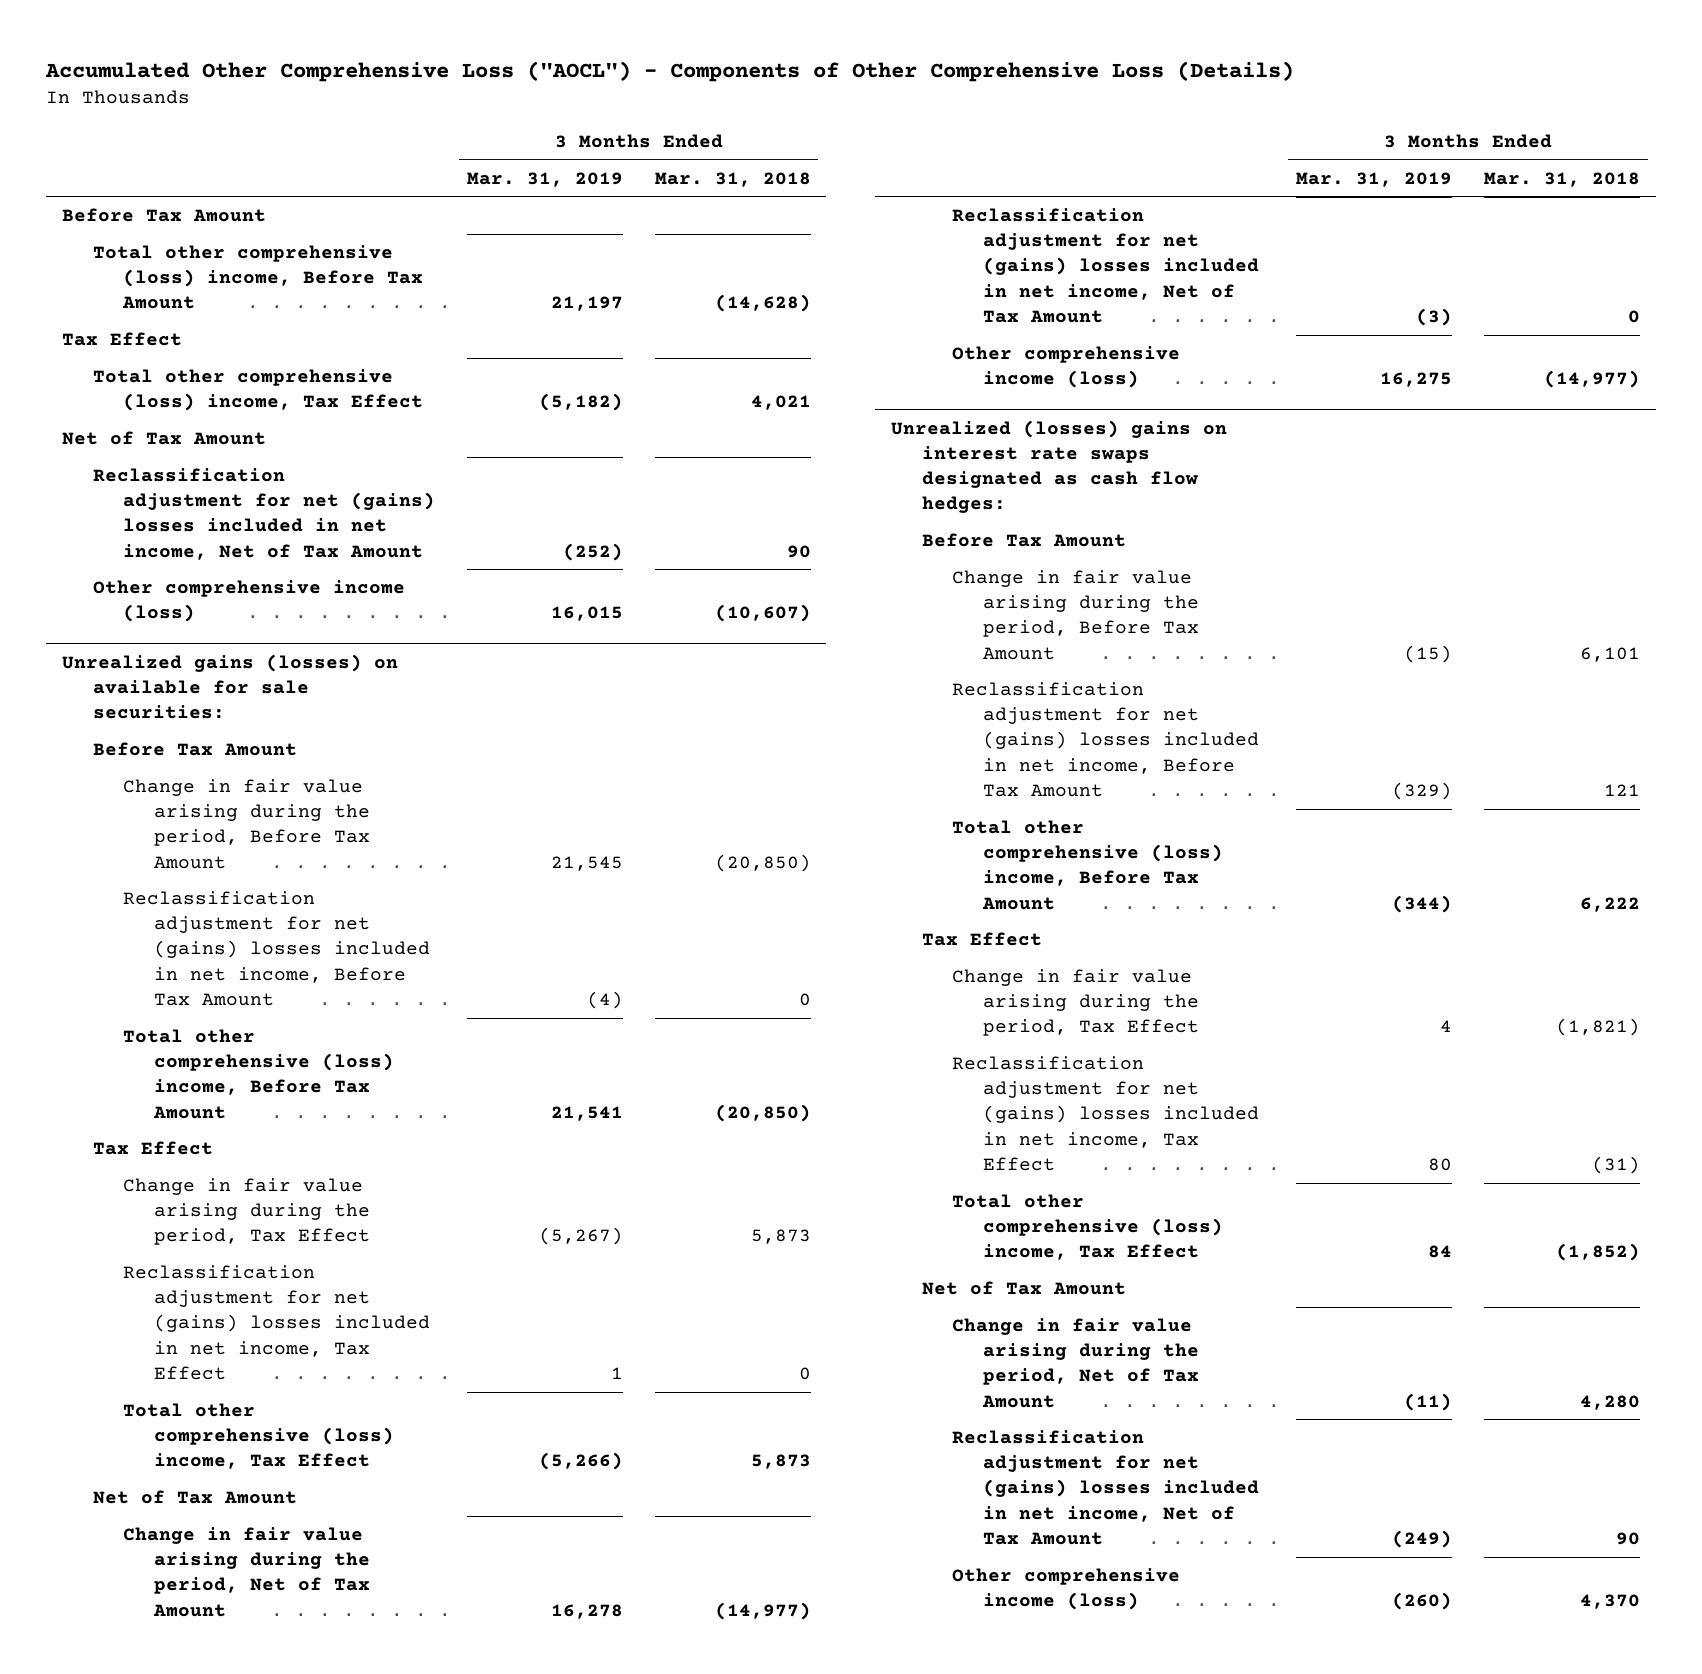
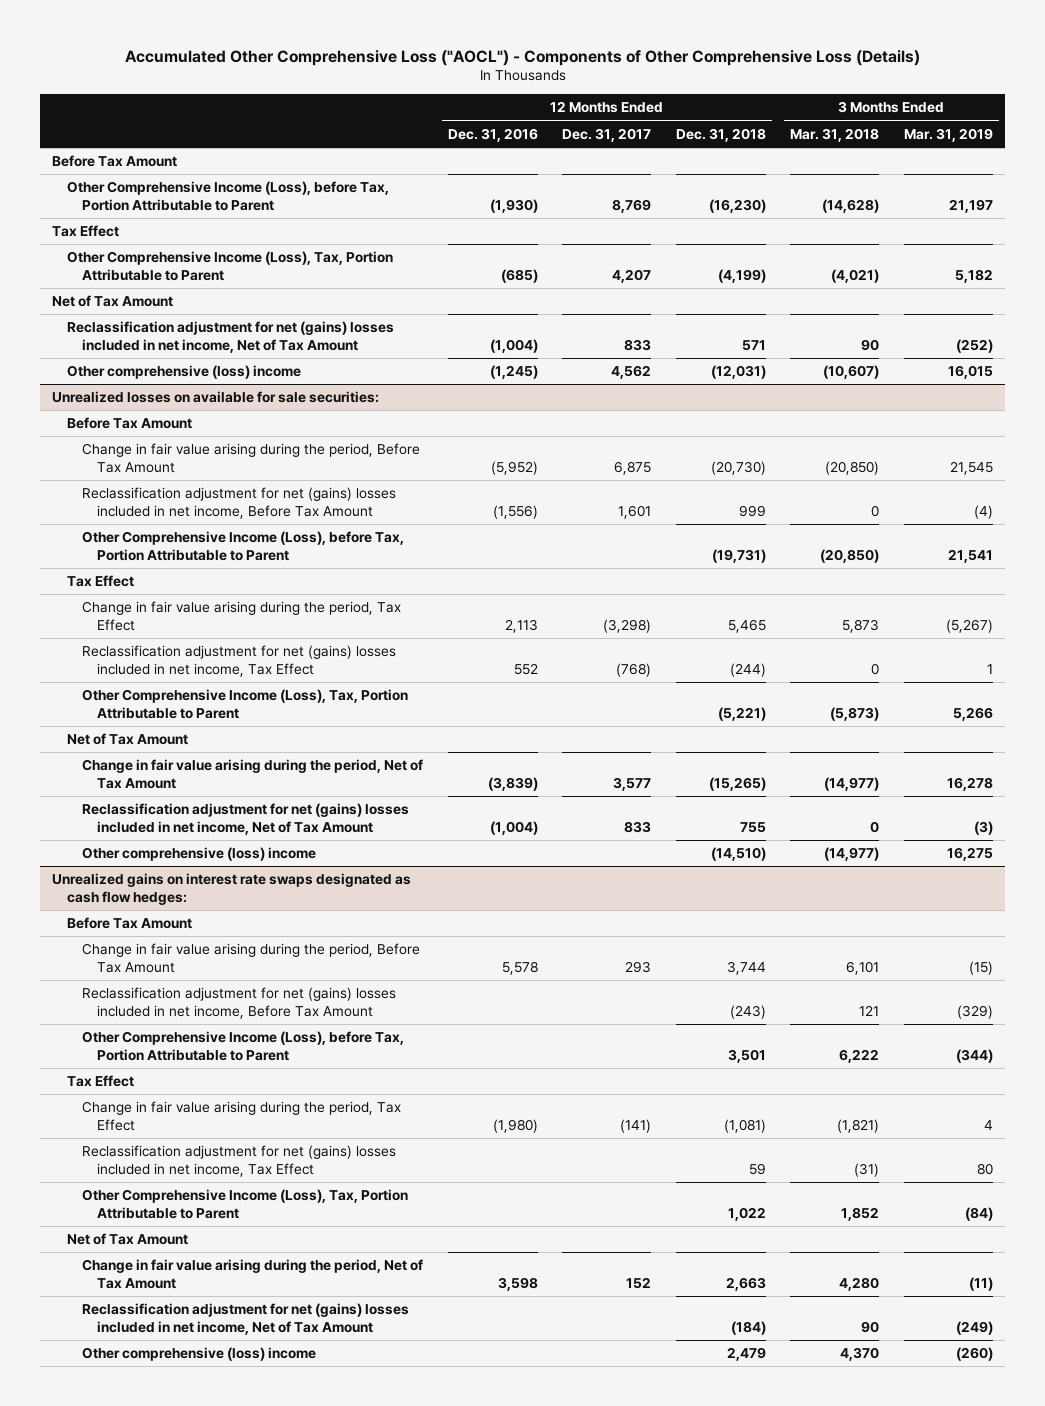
- | 3 Months Ended Mar. 31, 2019 | 3 Months Ended Mar. 31, 2018
+ | 12 Months Ended Dec. 31, 2016 | 12 Months Ended Dec. 31, 2017 | 12 Months Ended Dec. 31, 2018 | 3 Months Ended Mar. 31, 2018 | 3 Months Ended Mar. 31, 2019
- Total other comprehensive (loss) income, Before Tax Amount | 21,197 | (14,628)
+ Other Comprehensive Income (Loss), before Tax, Portion Attributable to Parent | (1,930) | 8,769 | (16,230) | (14,628) | 21,197
- Total other comprehensive (loss) income, Tax Effect | (5,182) | 4,021
+ Other Comprehensive Income (Loss), Tax, Portion Attributable to Parent | (685) | 4,207 | (4,199) | (4,021) | 5,182
- Other comprehensive income (loss) | 16,015 | (10,607)
- Unrealized gains (losses) on available for sale securities:
+ Other comprehensive (loss) income | (1,245) | 4,562 | (12,031) | (10,607) | 16,015
+ Unrealized losses on available for sale securities:
- Total other comprehensive (loss) income, Before Tax Amount | 21,541 | (20,850)
+ Other Comprehensive Income (Loss), before Tax, Portion Attributable to Parent | | | (19,731) | (20,850) | 21,541
- Total other comprehensive (loss) income, Tax Effect | (5,266) | 5,873
+ Other Comprehensive Income (Loss), Tax, Portion Attributable to Parent | | | (5,221) | (5,873) | 5,266
- Other comprehensive income (loss) | 16,275 | (14,977)
- Unrealized (losses) gains on interest rate swaps designated as cash flow hedges:
+ Other comprehensive (loss) income | | | (14,510) | (14,977) | 16,275
+ Unrealized gains on interest rate swaps designated as cash flow hedges:
- Total other comprehensive (loss) income, Before Tax Amount | (344) | 6,222
+ Other Comprehensive Income (Loss), before Tax, Portion Attributable to Parent | | | 3,501 | 6,222 | (344)
- Total other comprehensive (loss) income, Tax Effect | 84 | (1,852)
+ Other Comprehensive Income (Loss), Tax, Portion Attributable to Parent | | | 1,022 | 1,852 | (84)
- Other comprehensive income (loss) | (260) | 4,370
+ Other comprehensive (loss) income | | | 2,479 | 4,370 | (260)

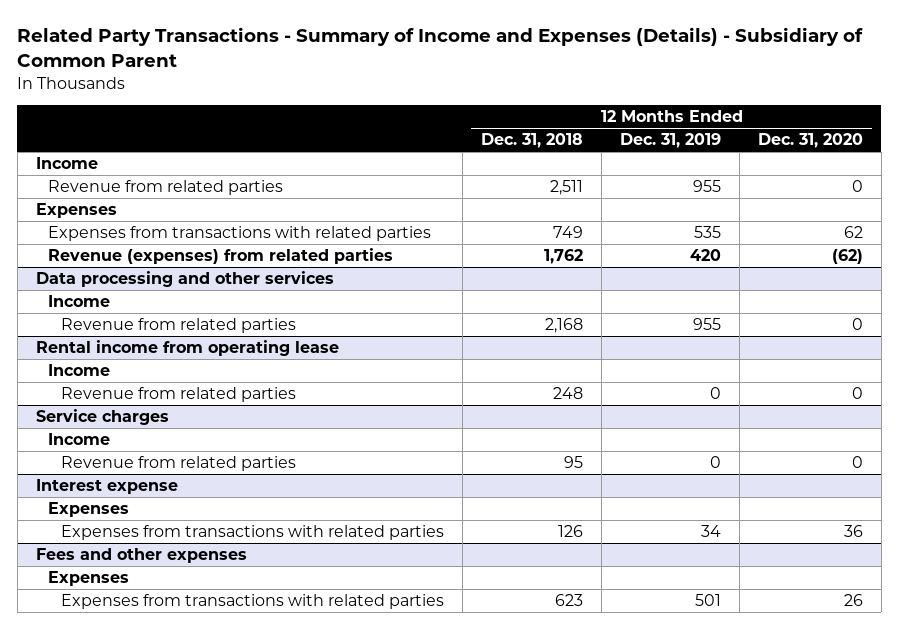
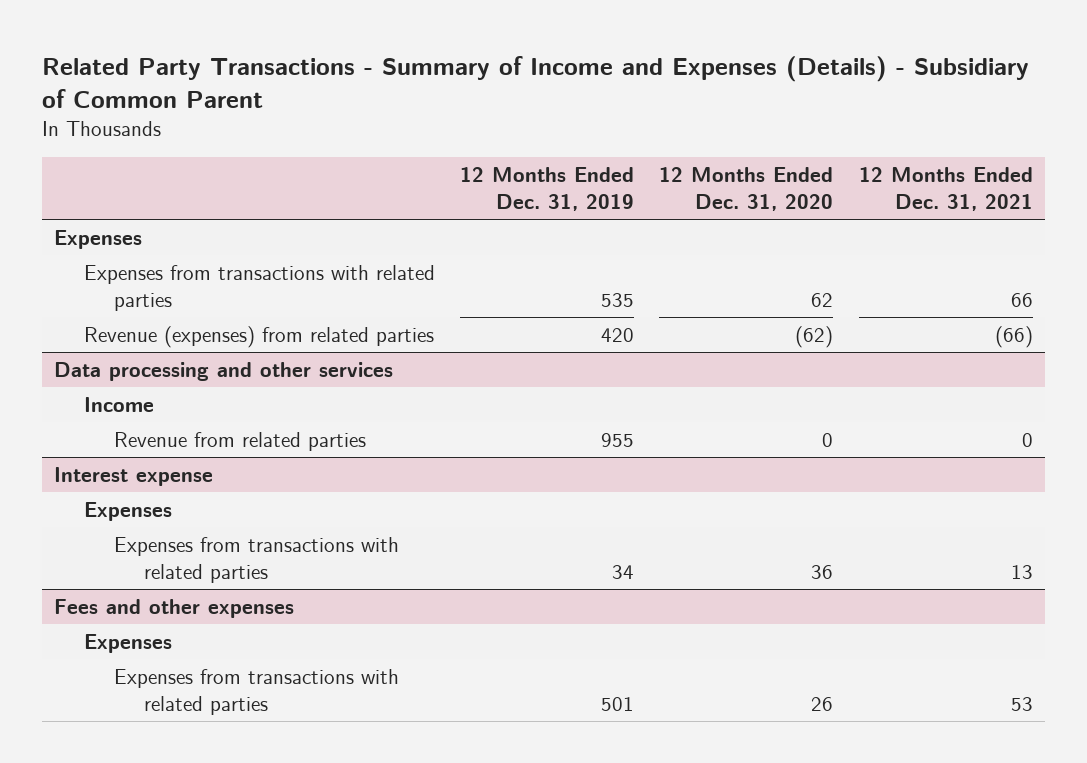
- | 12 Months Ended Dec. 31, 2018 | 12 Months Ended Dec. 31, 2019 | 12 Months Ended Dec. 31, 2020
+ | 12 Months Ended Dec. 31, 2019 | 12 Months Ended Dec. 31, 2020 | 12 Months Ended Dec. 31, 2021
- Income
- Revenue from related parties | 2,511 | 955 | 0
- Rental income from operating lease
- Income
- Revenue from related parties | 248 | 0 | 0
- Service charges
- Income
- Revenue from related parties | 95 | 0 | 0

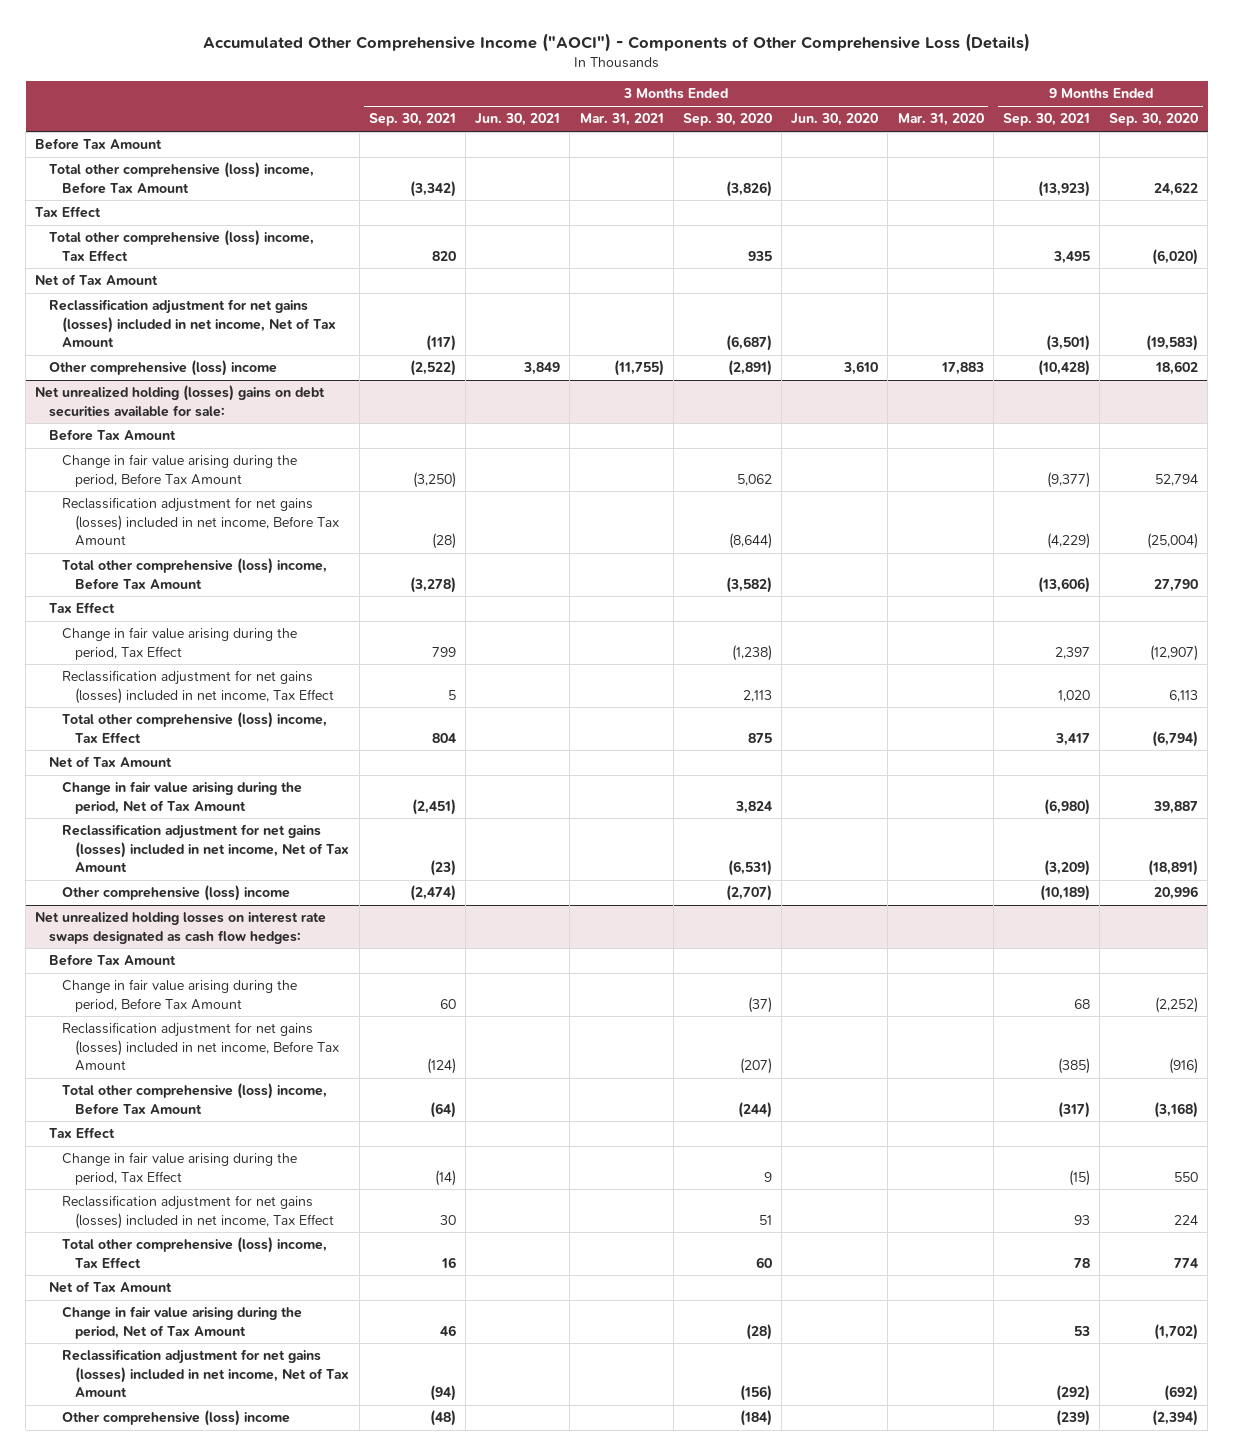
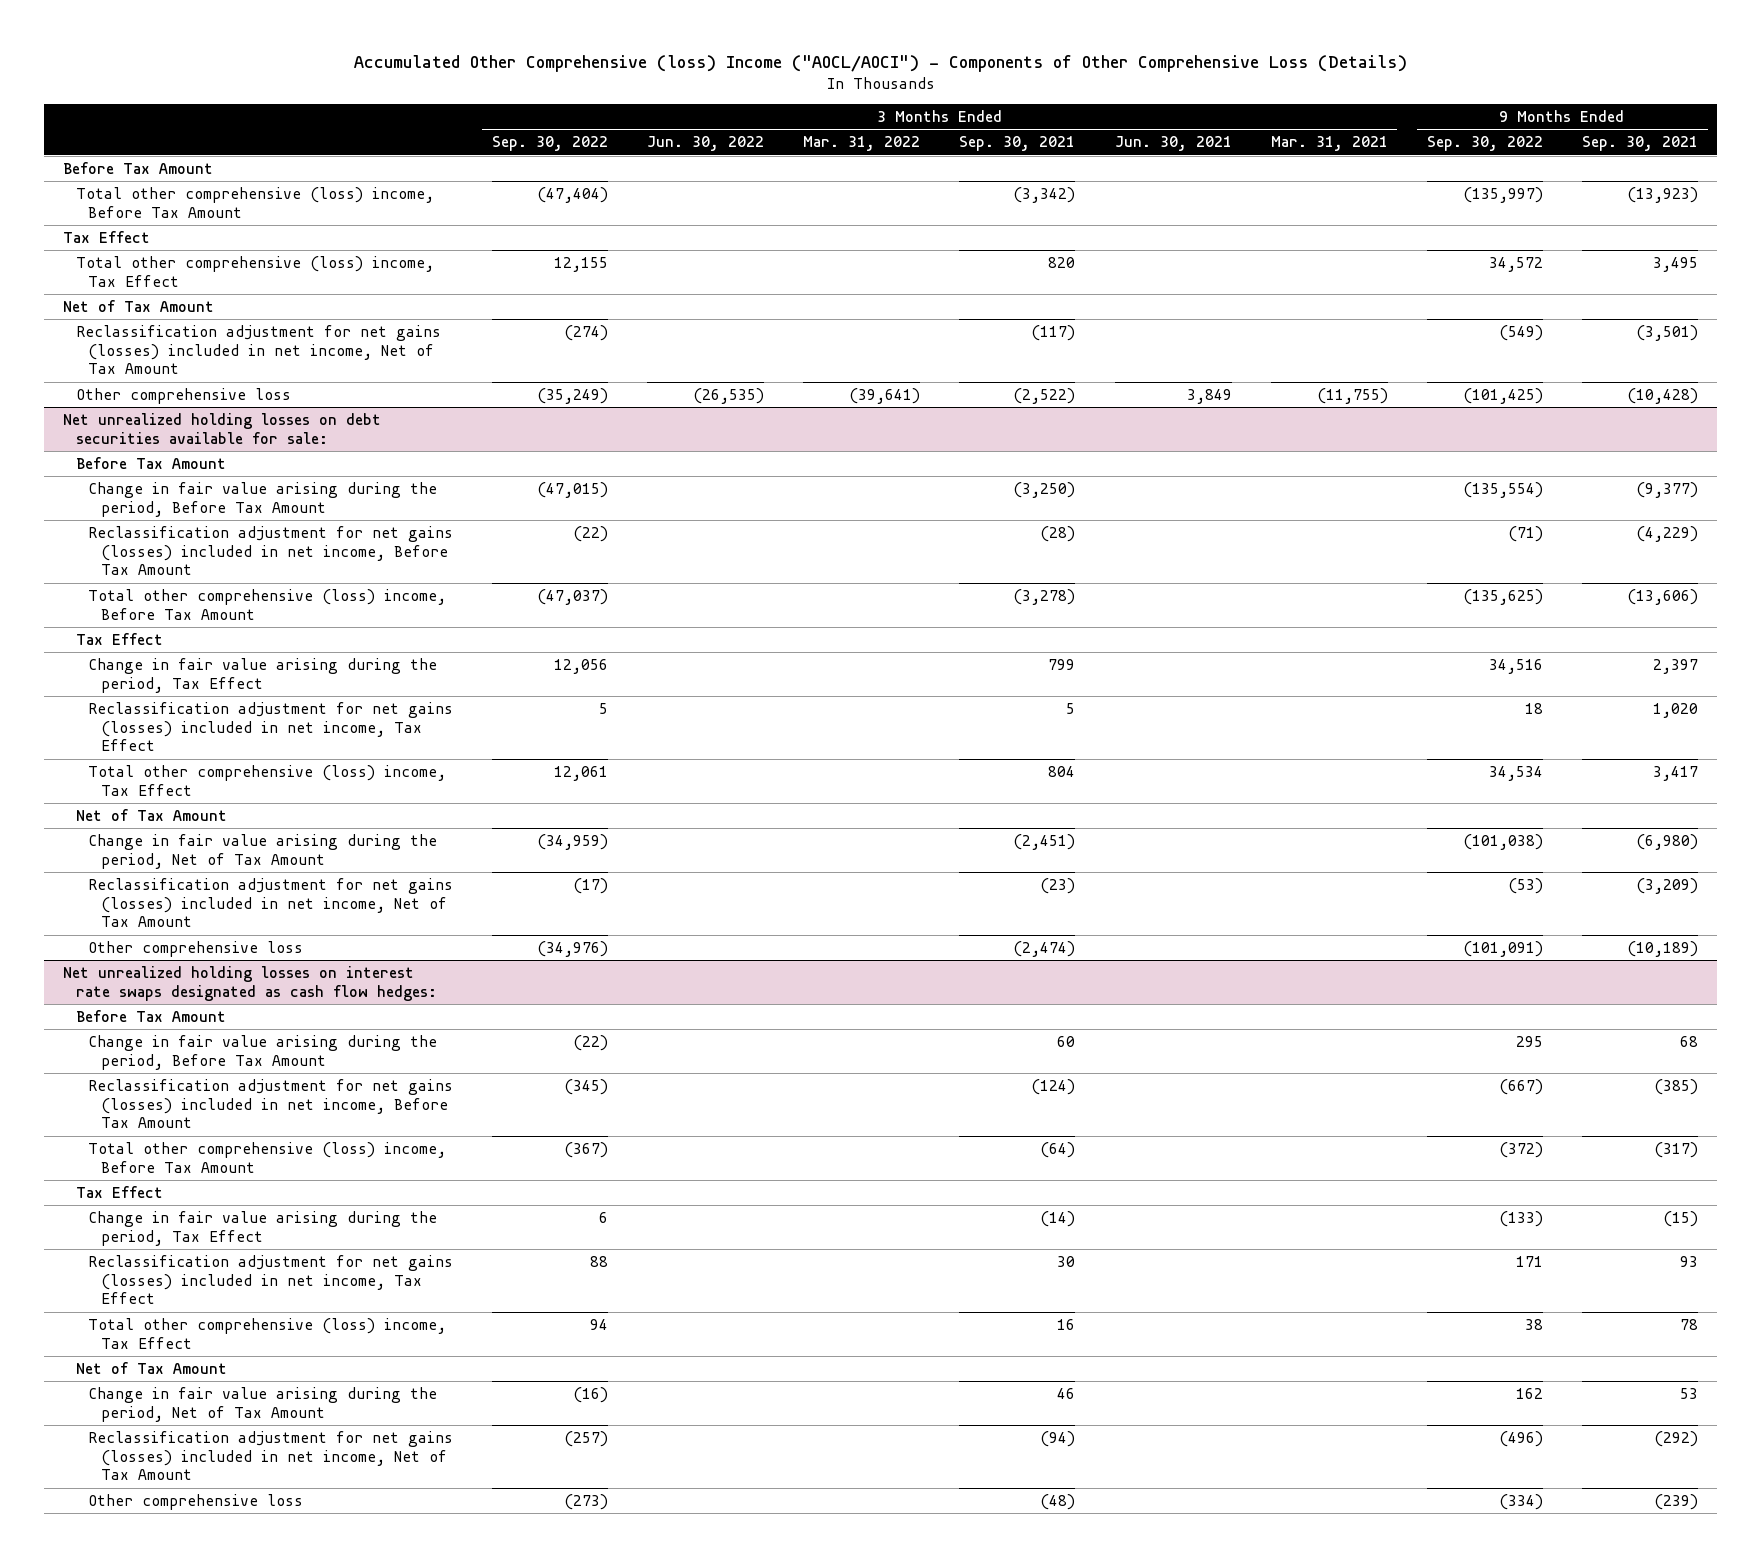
- Accumulated Other Comprehensive Income ("AOCI") - Components of Other Comprehensive Loss (Details)
+ Accumulated Other Comprehensive (loss) Income ("AOCL/AOCI") - Components of Other Comprehensive Loss (Details)
- | 3 Months Ended Sep. 30, 2021 | 3 Months Ended Jun. 30, 2021 | 3 Months Ended Mar. 31, 2021 | 3 Months Ended Sep. 30, 2020 | 3 Months Ended Jun. 30, 2020 | 3 Months Ended Mar. 31, 2020 | 9 Months Ended Sep. 30, 2021 | 9 Months Ended Sep. 30, 2020
+ | 3 Months Ended Sep. 30, 2022 | 3 Months Ended Jun. 30, 2022 | 3 Months Ended Mar. 31, 2022 | 3 Months Ended Sep. 30, 2021 | 3 Months Ended Jun. 30, 2021 | 3 Months Ended Mar. 31, 2021 | 9 Months Ended Sep. 30, 2022 | 9 Months Ended Sep. 30, 2021
- Other comprehensive (loss) income | (2,522) | 3,849 | (11,755) | (2,891) | 3,610 | 17,883 | (10,428) | 18,602
- Net unrealized holding (losses) gains on debt securities available for sale:
+ Other comprehensive loss | (35,249) | (26,535) | (39,641) | (2,522) | 3,849 | (11,755) | (101,425) | (10,428)
+ Net unrealized holding losses on debt securities available for sale:
- Other comprehensive (loss) income | (2,474) | | | (2,707) | | | (10,189) | 20,996
+ Other comprehensive loss | (34,976) | | | (2,474) | | | (101,091) | (10,189)
@ Net unrealized holding losses on interest rate swaps designated as cash flow hedges:
- Other comprehensive (loss) income | (48) | | | (184) | | | (239) | (2,394)
+ Other comprehensive loss | (273) | | | (48) | | | (334) | (239)

